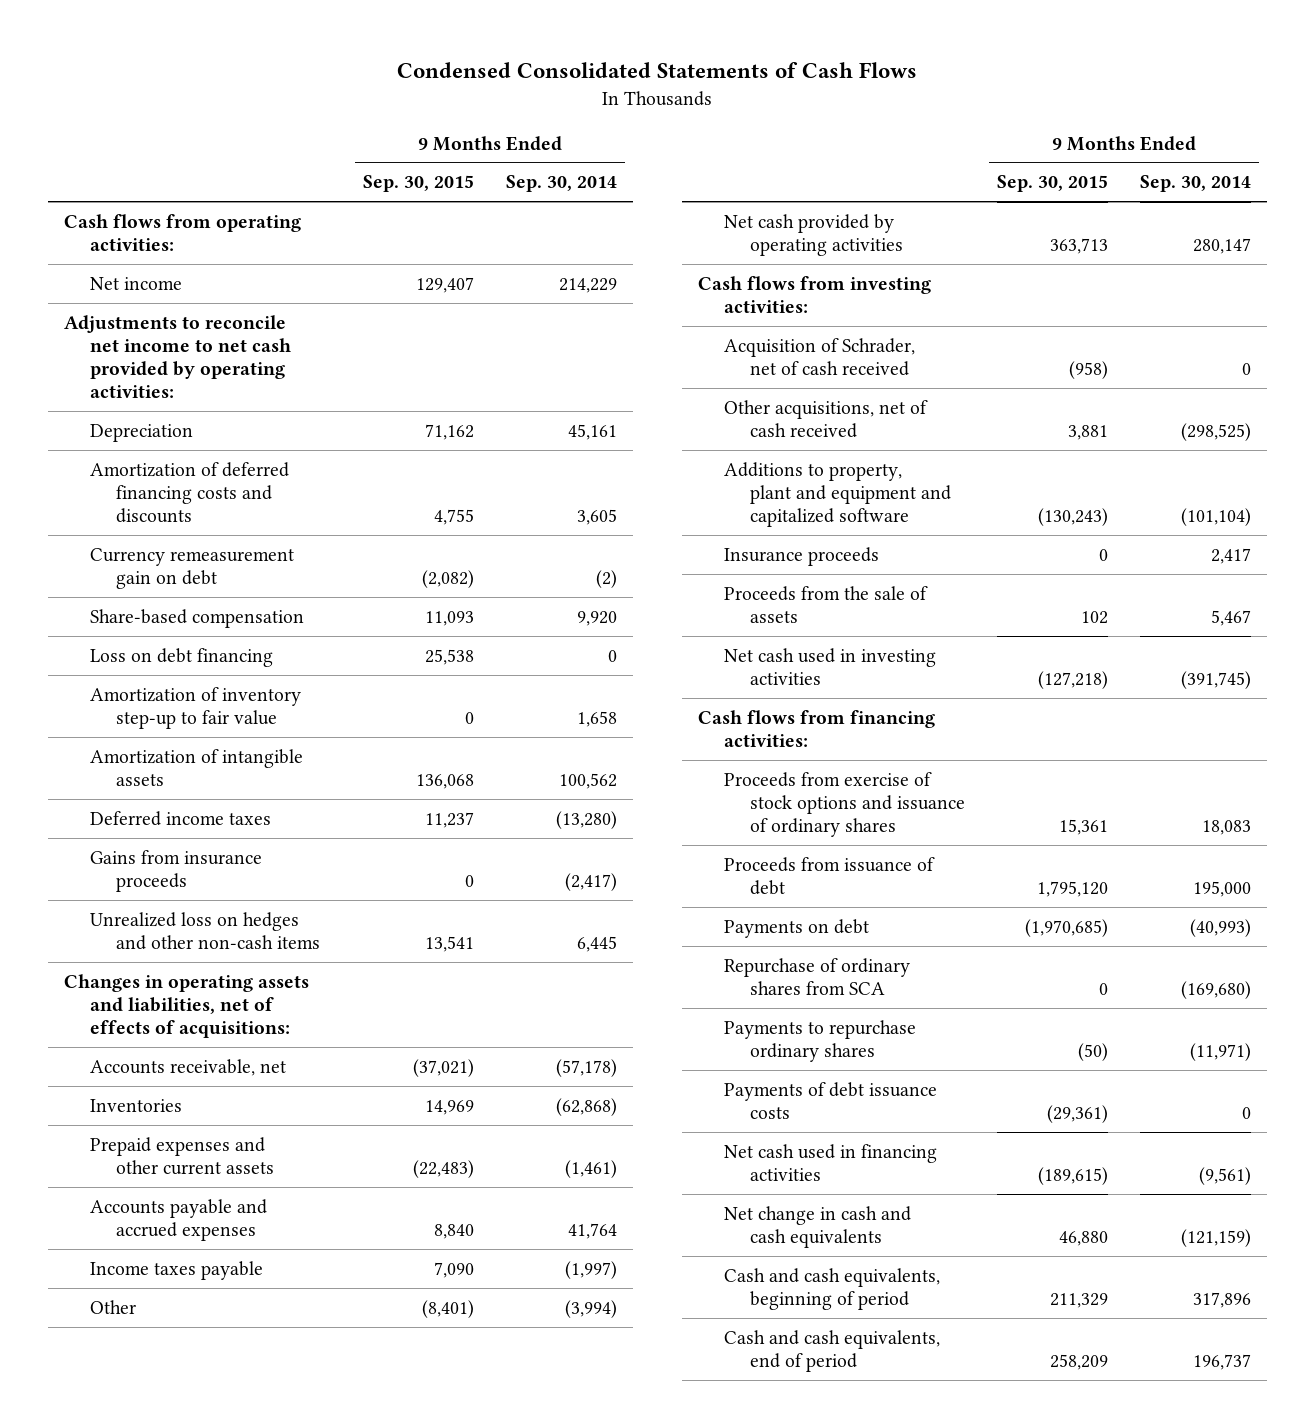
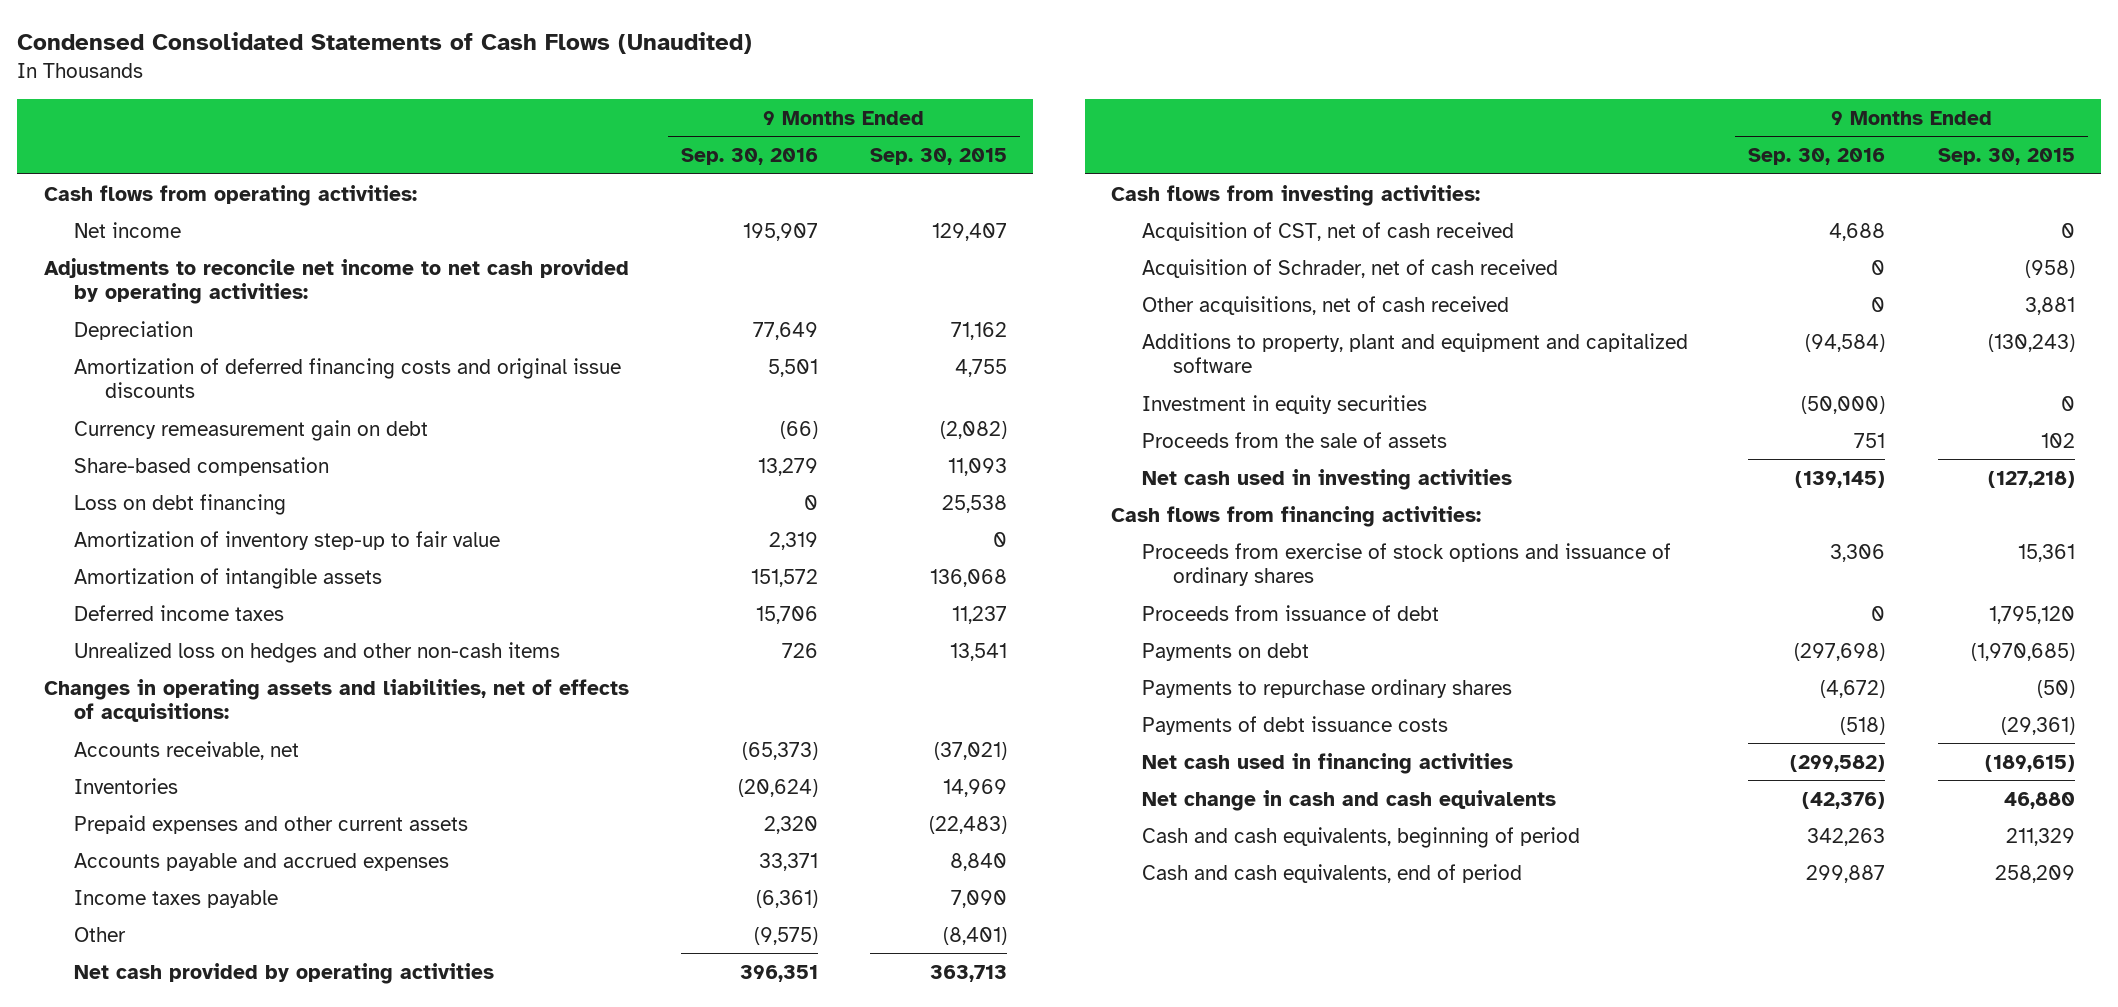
- Condensed Consolidated Statements of Cash Flows
+ Condensed Consolidated Statements of Cash Flows (Unaudited)
- | 9 Months Ended Sep. 30, 2015 | 9 Months Ended Sep. 30, 2014
+ | 9 Months Ended Sep. 30, 2016 | 9 Months Ended Sep. 30, 2015
- Amortization of deferred financing costs and discounts | 4,755 | 3,605
+ Amortization of deferred financing costs and original issue discounts | 5,501 | 4,755
- Gains from insurance proceeds | 0 | (2,417)
+ Acquisition of CST, net of cash received | 4,688 | 0
- Insurance proceeds | 0 | 2,417
+ Investment in equity securities | (50,000) | 0
- Repurchase of ordinary shares from SCA | 0 | (169,680)

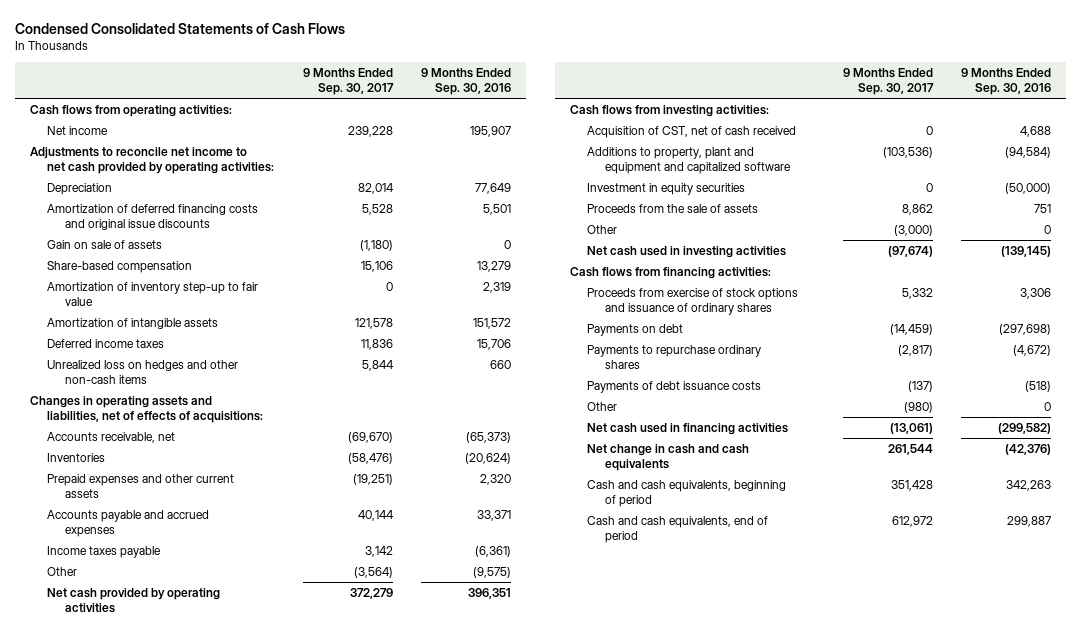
- Condensed Consolidated Statements of Cash Flows (Unaudited)
+ Condensed Consolidated Statements of Cash Flows
- | 9 Months Ended Sep. 30, 2016 | 9 Months Ended Sep. 30, 2015
+ | 9 Months Ended Sep. 30, 2017 | 9 Months Ended Sep. 30, 2016
- Currency remeasurement gain on debt | (66) | (2,082)
+ Gain on sale of assets | (1,180) | 0
- Loss on debt financing | 0 | 25,538
- Unrealized loss on hedges and other non-cash items | 726 | 13,541
+ Unrealized loss on hedges and other non-cash items | 5,844 | 660
- Acquisition of Schrader, net of cash received | 0 | (958)
- Other acquisitions, net of cash received | 0 | 3,881
+ Other | (3,000) | 0
- Proceeds from issuance of debt | 0 | 1,795,120
+ Other | (980) | 0

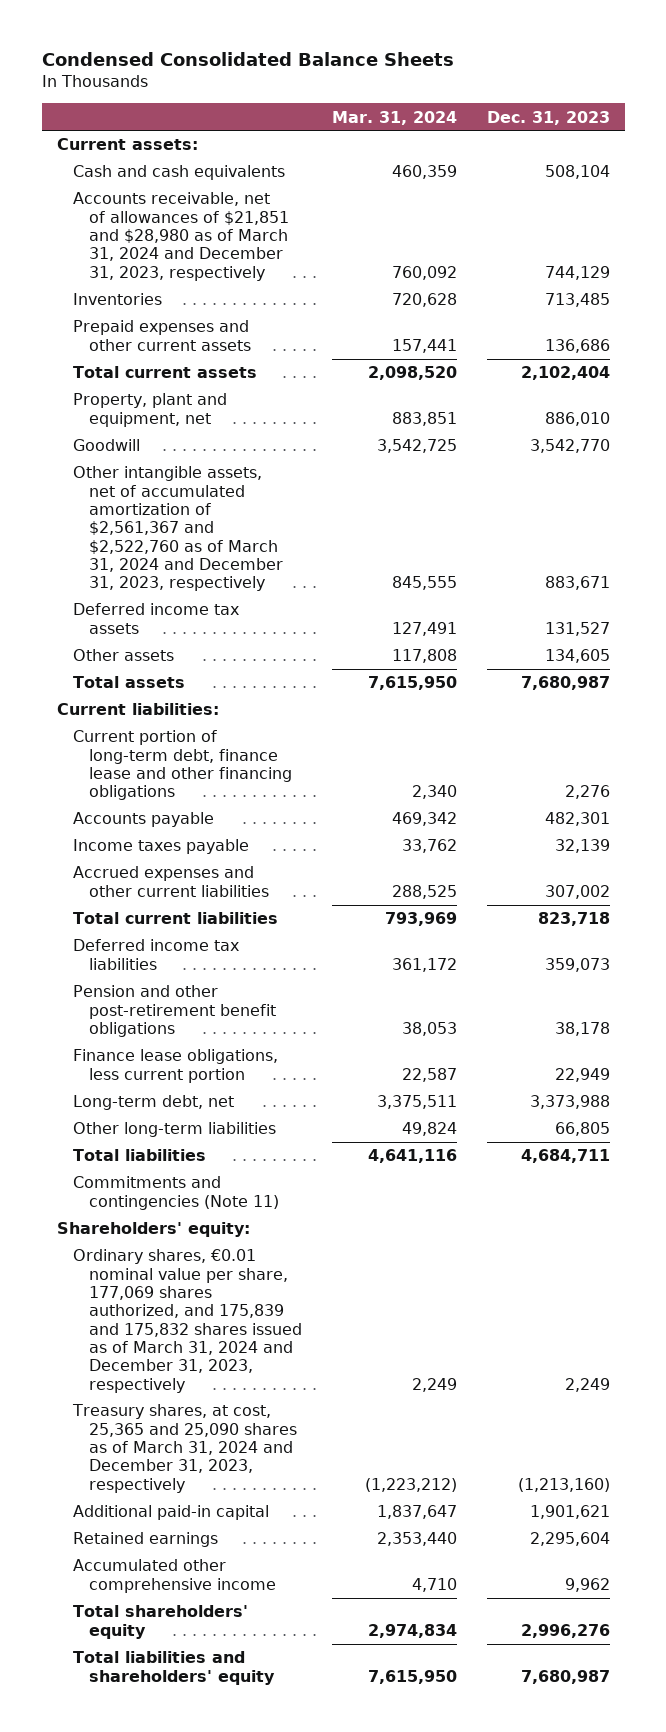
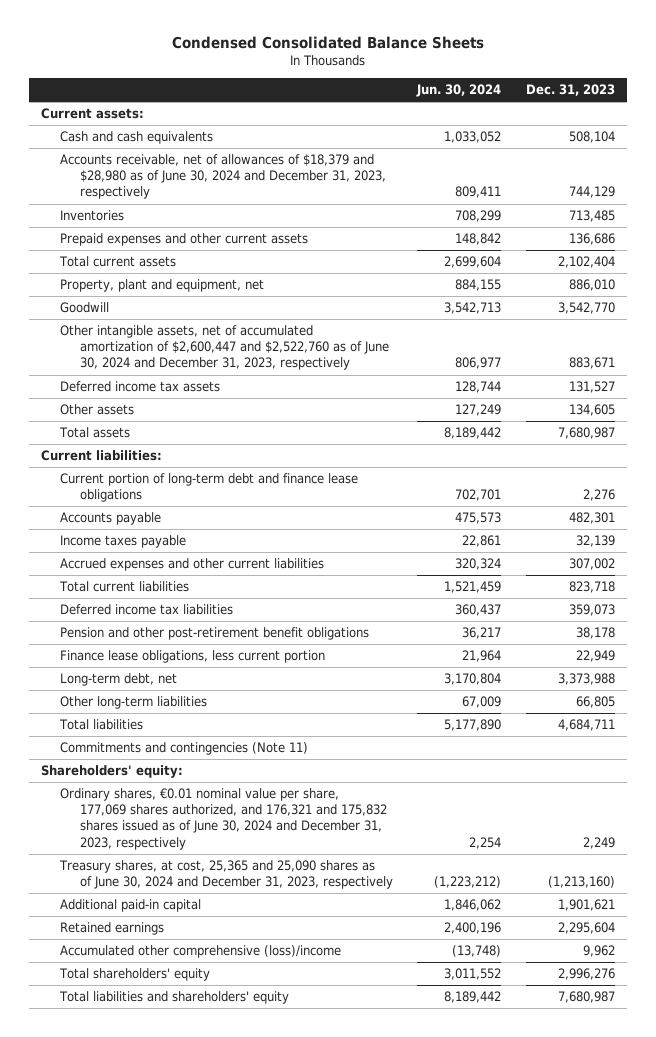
- | Mar. 31, 2024 | Dec. 31, 2023
+ | Jun. 30, 2024 | Dec. 31, 2023
- Accounts receivable, net of allowances of $21,851 and $28,980 as of March 31, 2024 and December 31, 2023, respectively | 760,092 | 744,129
+ Accounts receivable, net of allowances of $18,379 and $28,980 as of June 30, 2024 and December 31, 2023, respectively | 809,411 | 744,129
- Other intangible assets, net of accumulated amortization of $2,561,367 and $2,522,760 as of March 31, 2024 and December 31, 2023, respectively | 845,555 | 883,671
+ Other intangible assets, net of accumulated amortization of $2,600,447 and $2,522,760 as of June 30, 2024 and December 31, 2023, respectively | 806,977 | 883,671
- Current portion of long-term debt, finance lease and other financing obligations | 2,340 | 2,276
+ Current portion of long-term debt and finance lease obligations | 702,701 | 2,276
- Ordinary shares, €0.01 nominal value per share, 177,069 shares authorized, and 175,839 and 175,832 shares issued as of March 31, 2024 and December 31, 2023, respectively | 2,249 | 2,249
- Treasury shares, at cost, 25,365 and 25,090 shares as of March 31, 2024 and December 31, 2023, respectively | (1,223,212) | (1,213,160)
+ Ordinary shares, €0.01 nominal value per share, 177,069 shares authorized, and 176,321 and 175,832 shares issued as of June 30, 2024 and December 31, 2023, respectively | 2,254 | 2,249
+ Treasury shares, at cost, 25,365 and 25,090 shares as of June 30, 2024 and December 31, 2023, respectively | (1,223,212) | (1,213,160)
- Accumulated other comprehensive income | 4,710 | 9,962
+ Accumulated other comprehensive (loss)/income | (13,748) | 9,962

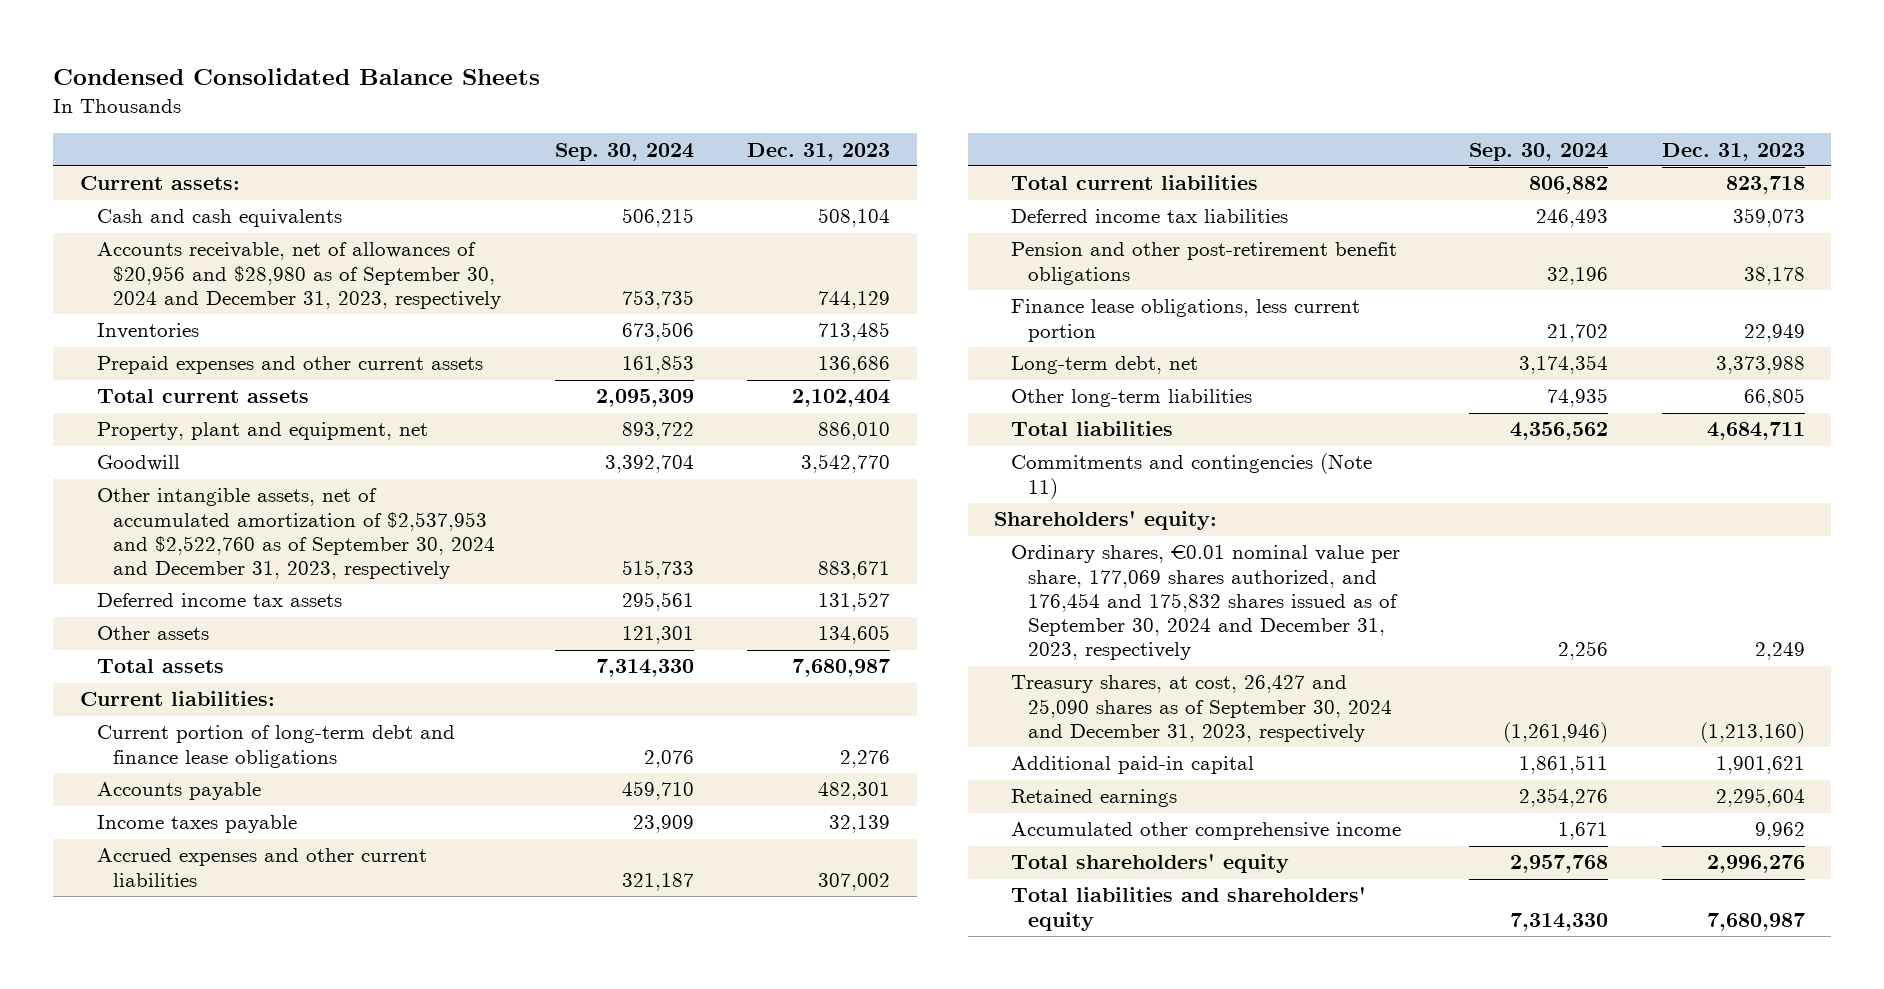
- | Jun. 30, 2024 | Dec. 31, 2023
+ | Sep. 30, 2024 | Dec. 31, 2023
- Accounts receivable, net of allowances of $18,379 and $28,980 as of June 30, 2024 and December 31, 2023, respectively | 809,411 | 744,129
+ Accounts receivable, net of allowances of $20,956 and $28,980 as of September 30, 2024 and December 31, 2023, respectively | 753,735 | 744,129
- Other intangible assets, net of accumulated amortization of $2,600,447 and $2,522,760 as of June 30, 2024 and December 31, 2023, respectively | 806,977 | 883,671
+ Other intangible assets, net of accumulated amortization of $2,537,953 and $2,522,760 as of September 30, 2024 and December 31, 2023, respectively | 515,733 | 883,671
- Ordinary shares, €0.01 nominal value per share, 177,069 shares authorized, and 176,321 and 175,832 shares issued as of June 30, 2024 and December 31, 2023, respectively | 2,254 | 2,249
- Treasury shares, at cost, 25,365 and 25,090 shares as of June 30, 2024 and December 31, 2023, respectively | (1,223,212) | (1,213,160)
+ Ordinary shares, €0.01 nominal value per share, 177,069 shares authorized, and 176,454 and 175,832 shares issued as of September 30, 2024 and December 31, 2023, respectively | 2,256 | 2,249
+ Treasury shares, at cost, 26,427 and 25,090 shares as of September 30, 2024 and December 31, 2023, respectively | (1,261,946) | (1,213,160)
- Accumulated other comprehensive (loss)/income | (13,748) | 9,962
+ Accumulated other comprehensive income | 1,671 | 9,962

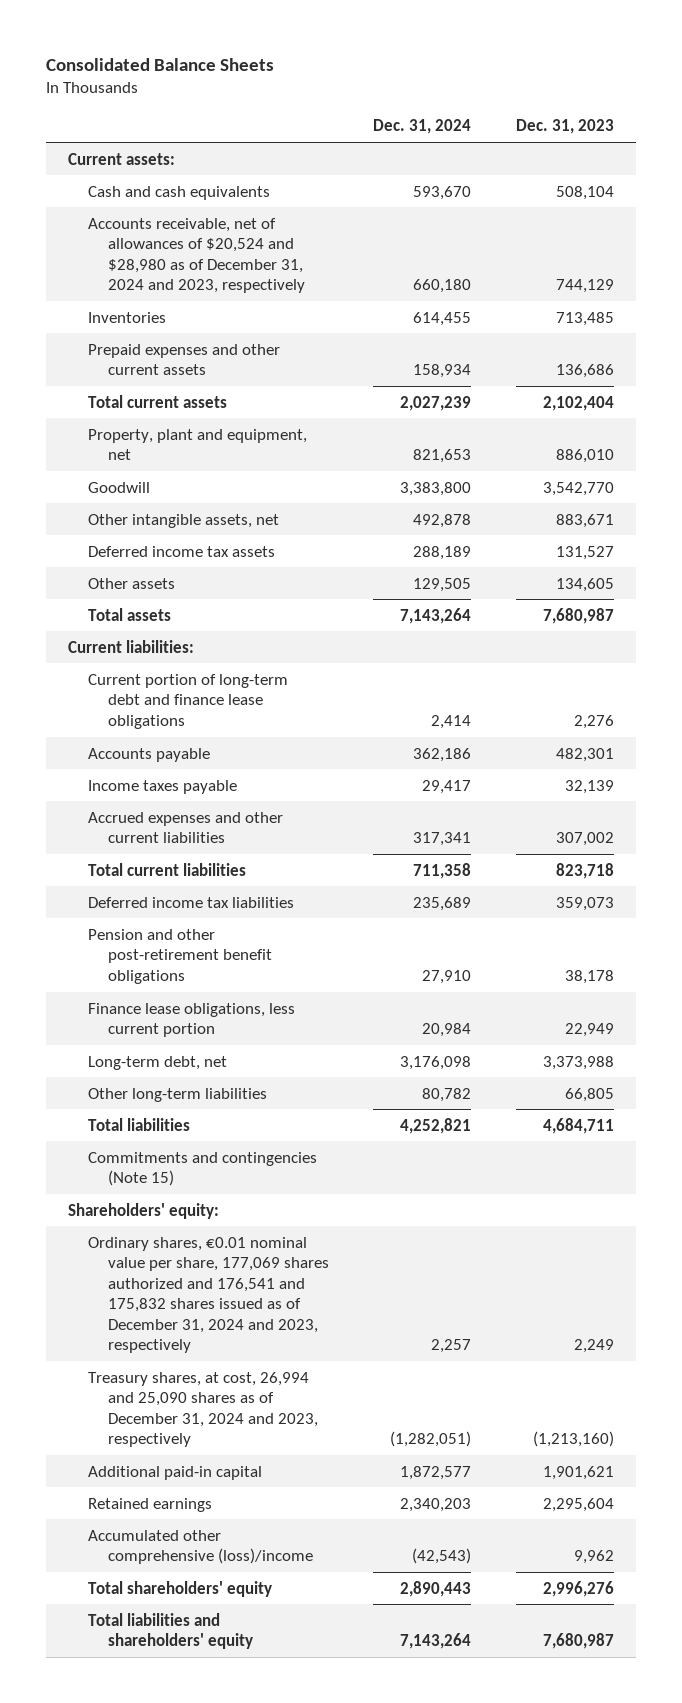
- Condensed Consolidated Balance Sheets
+ Consolidated Balance Sheets
- | Sep. 30, 2024 | Dec. 31, 2023
+ | Dec. 31, 2024 | Dec. 31, 2023
- Accounts receivable, net of allowances of $20,956 and $28,980 as of September 30, 2024 and December 31, 2023, respectively | 753,735 | 744,129
+ Accounts receivable, net of allowances of $20,524 and $28,980 as of December 31, 2024 and 2023, respectively | 660,180 | 744,129
- Other intangible assets, net of accumulated amortization of $2,537,953 and $2,522,760 as of September 30, 2024 and December 31, 2023, respectively | 515,733 | 883,671
+ Other intangible assets, net | 492,878 | 883,671
- Commitments and contingencies (Note 11)
+ Commitments and contingencies (Note 15)
- Ordinary shares, €0.01 nominal value per share, 177,069 shares authorized, and 176,454 and 175,832 shares issued as of September 30, 2024 and December 31, 2023, respectively | 2,256 | 2,249
- Treasury shares, at cost, 26,427 and 25,090 shares as of September 30, 2024 and December 31, 2023, respectively | (1,261,946) | (1,213,160)
+ Ordinary shares, €0.01 nominal value per share, 177,069 shares authorized and 176,541 and 175,832 shares issued as of December 31, 2024 and 2023, respectively | 2,257 | 2,249
+ Treasury shares, at cost, 26,994 and 25,090 shares as of December 31, 2024 and 2023, respectively | (1,282,051) | (1,213,160)
- Accumulated other comprehensive income | 1,671 | 9,962
+ Accumulated other comprehensive (loss)/income | (42,543) | 9,962

